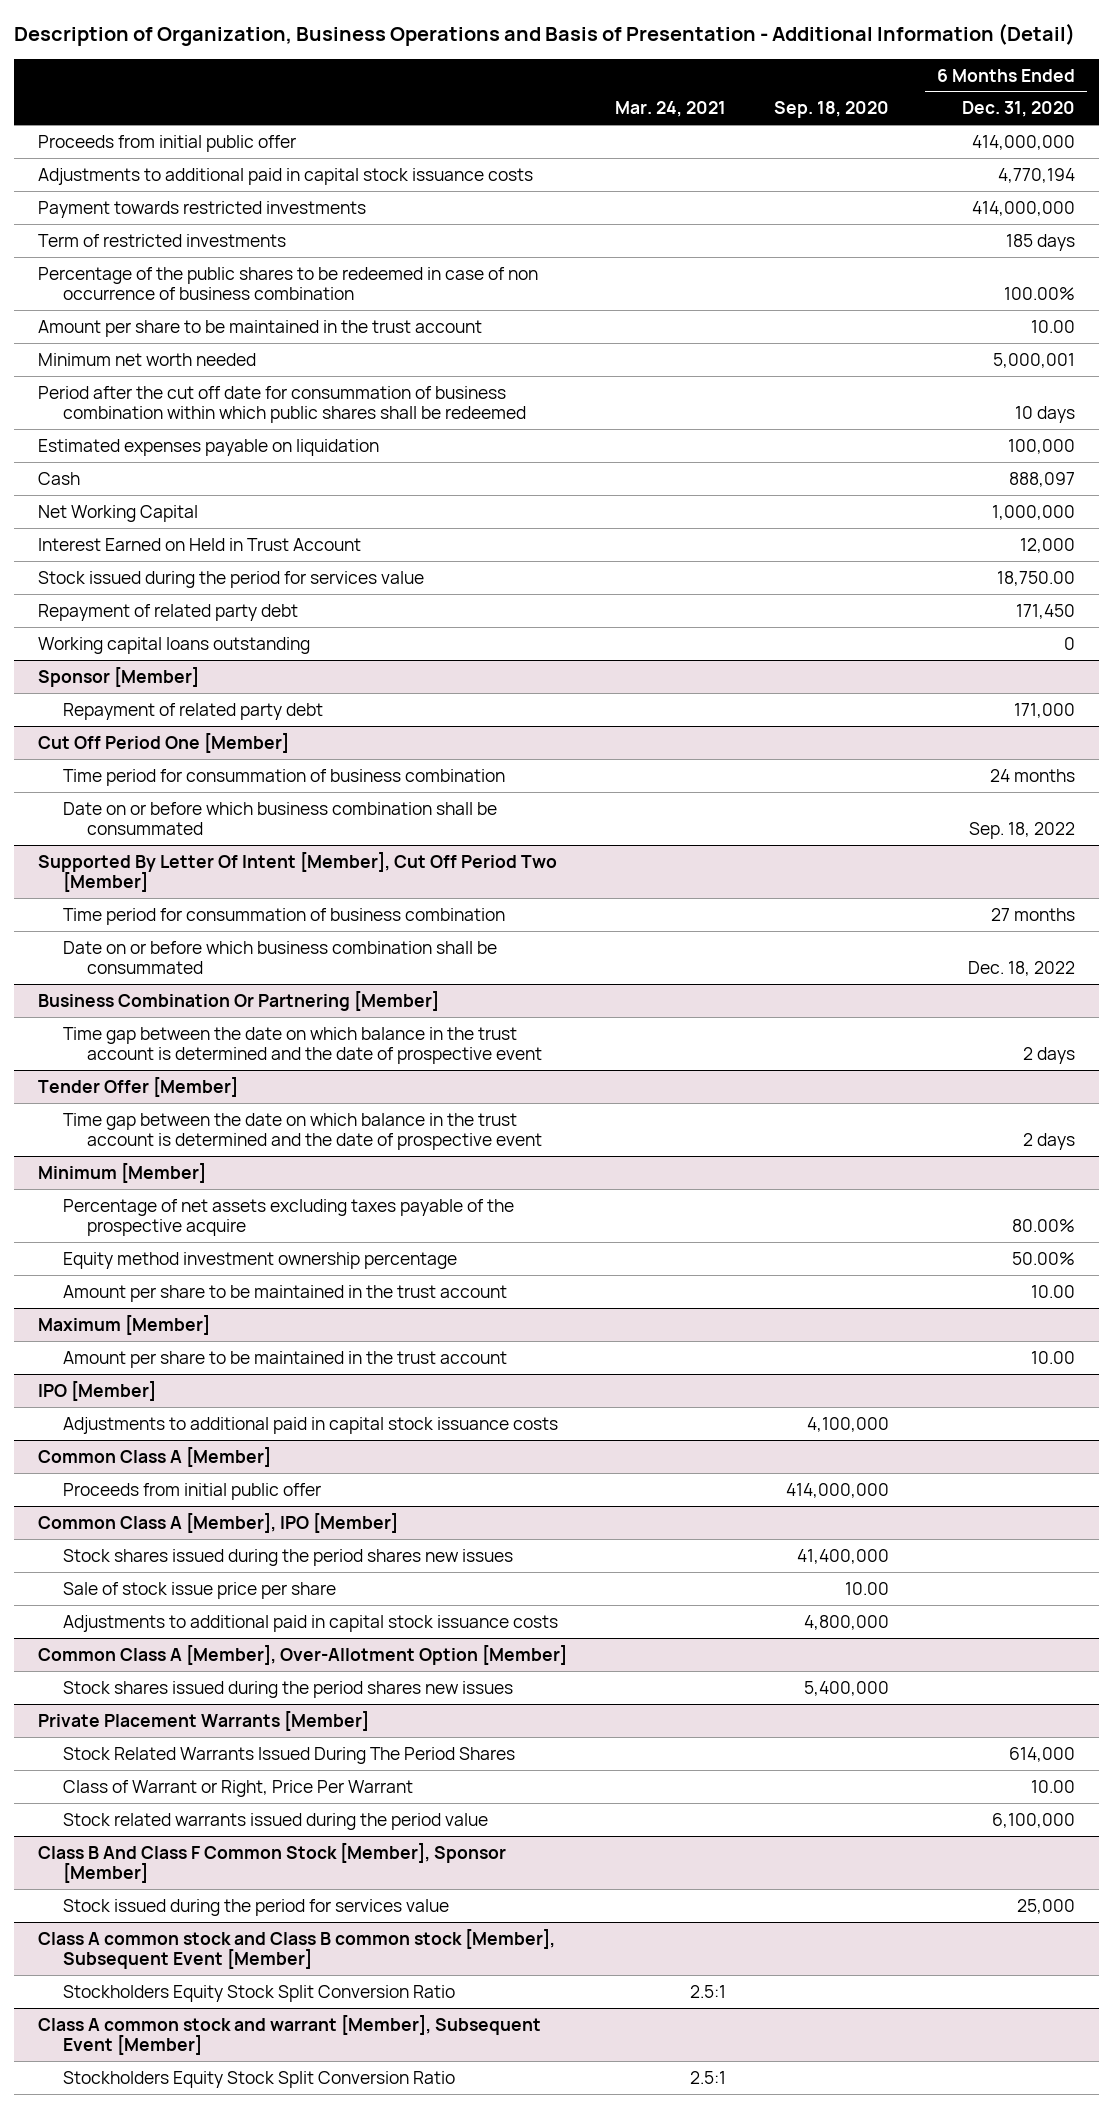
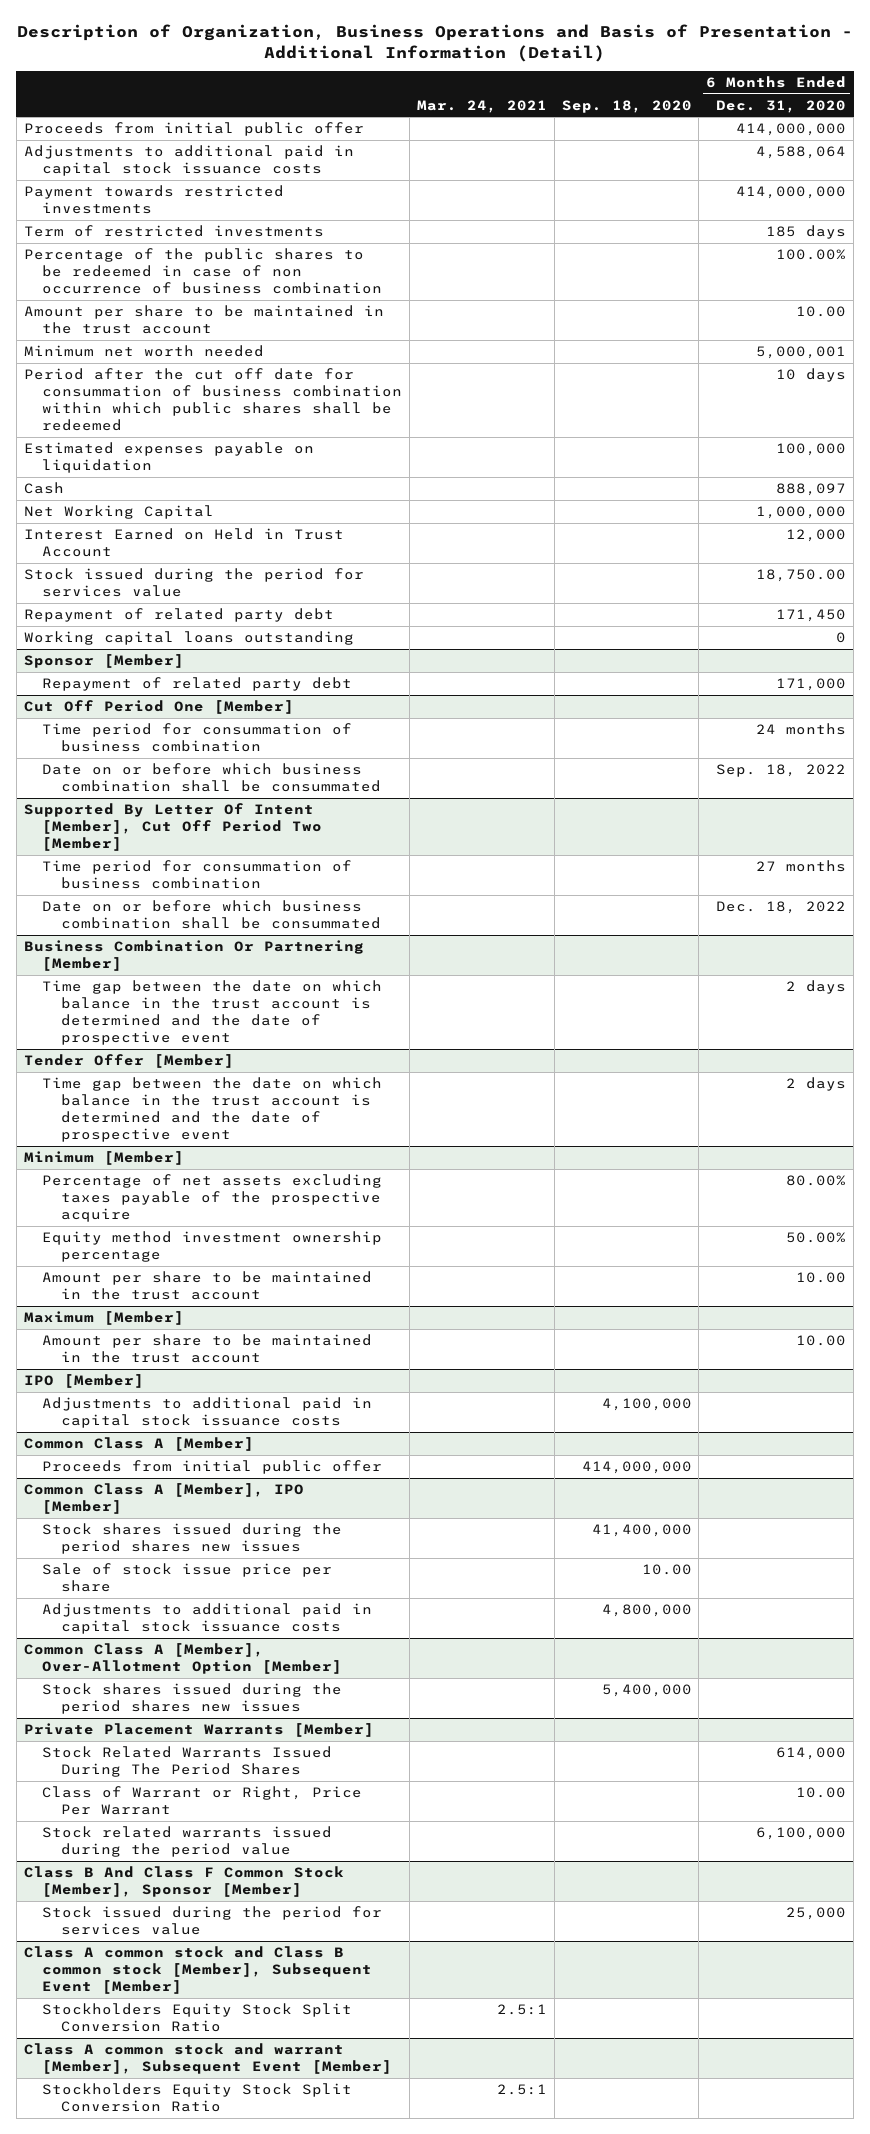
- Adjustments to additional paid in capital stock issuance costs | | | 4,770,194
+ Adjustments to additional paid in capital stock issuance costs | | | 4,588,064

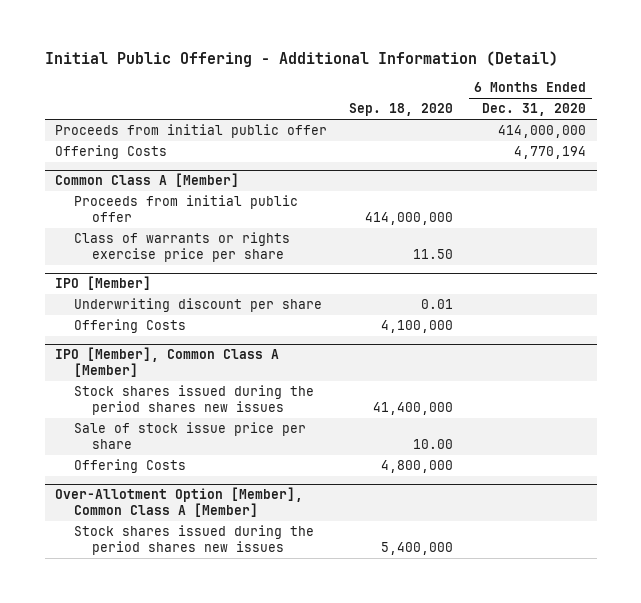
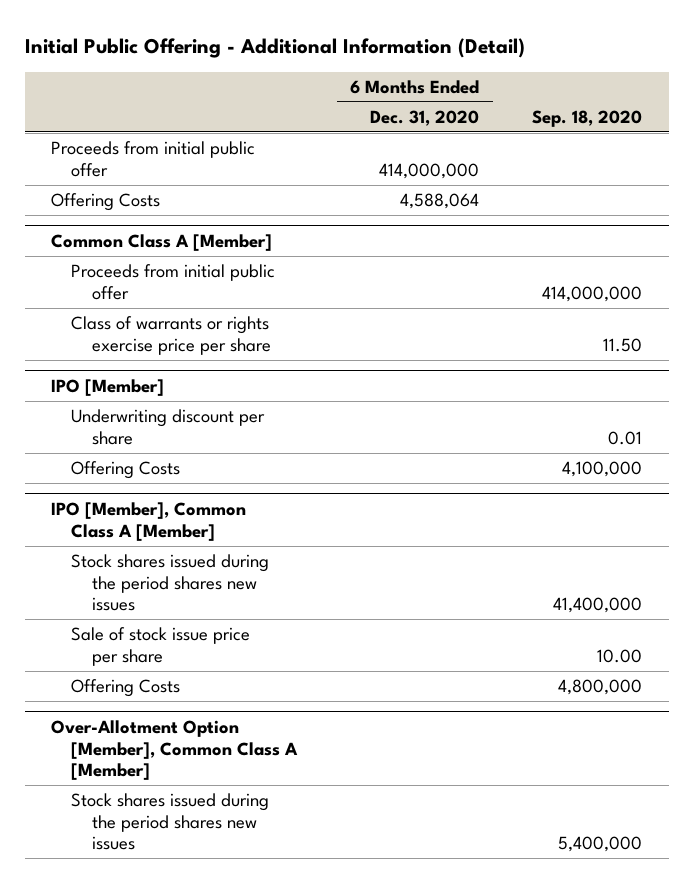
- | Sep. 18, 2020 | 6 Months Ended Dec. 31, 2020
+ | 6 Months Ended Dec. 31, 2020 | Sep. 18, 2020
- Offering Costs | | 4,770,194
+ Offering Costs | 4,588,064 |

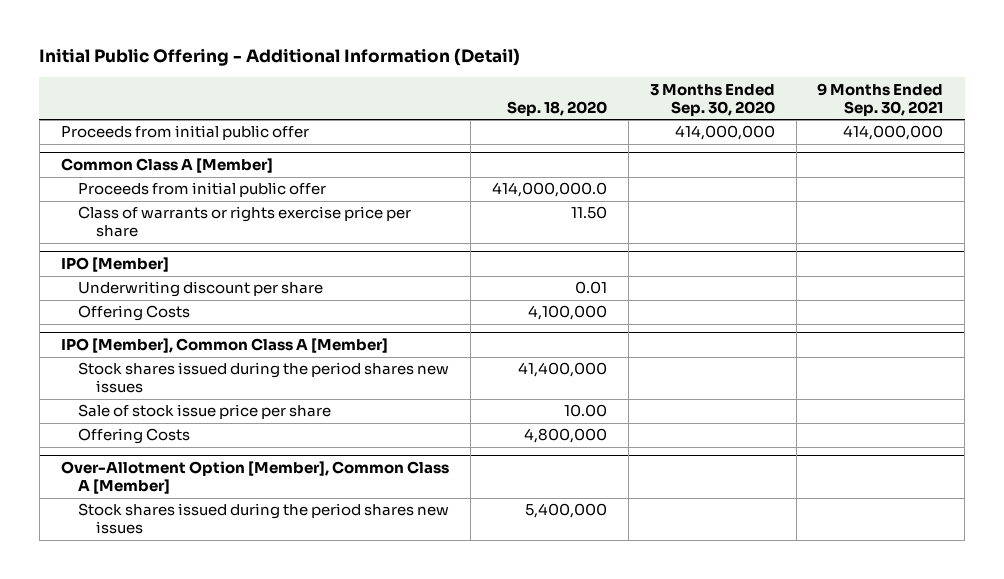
- | 6 Months Ended Dec. 31, 2020 | Sep. 18, 2020
+ | Sep. 18, 2020 | 3 Months Ended Sep. 30, 2020 | 9 Months Ended Sep. 30, 2021
- Offering Costs | 4,588,064 |
@ Common Class A [Member]
- Proceeds from initial public offer | | 414,000,000
+ Proceeds from initial public offer | 414,000,000.0 | |

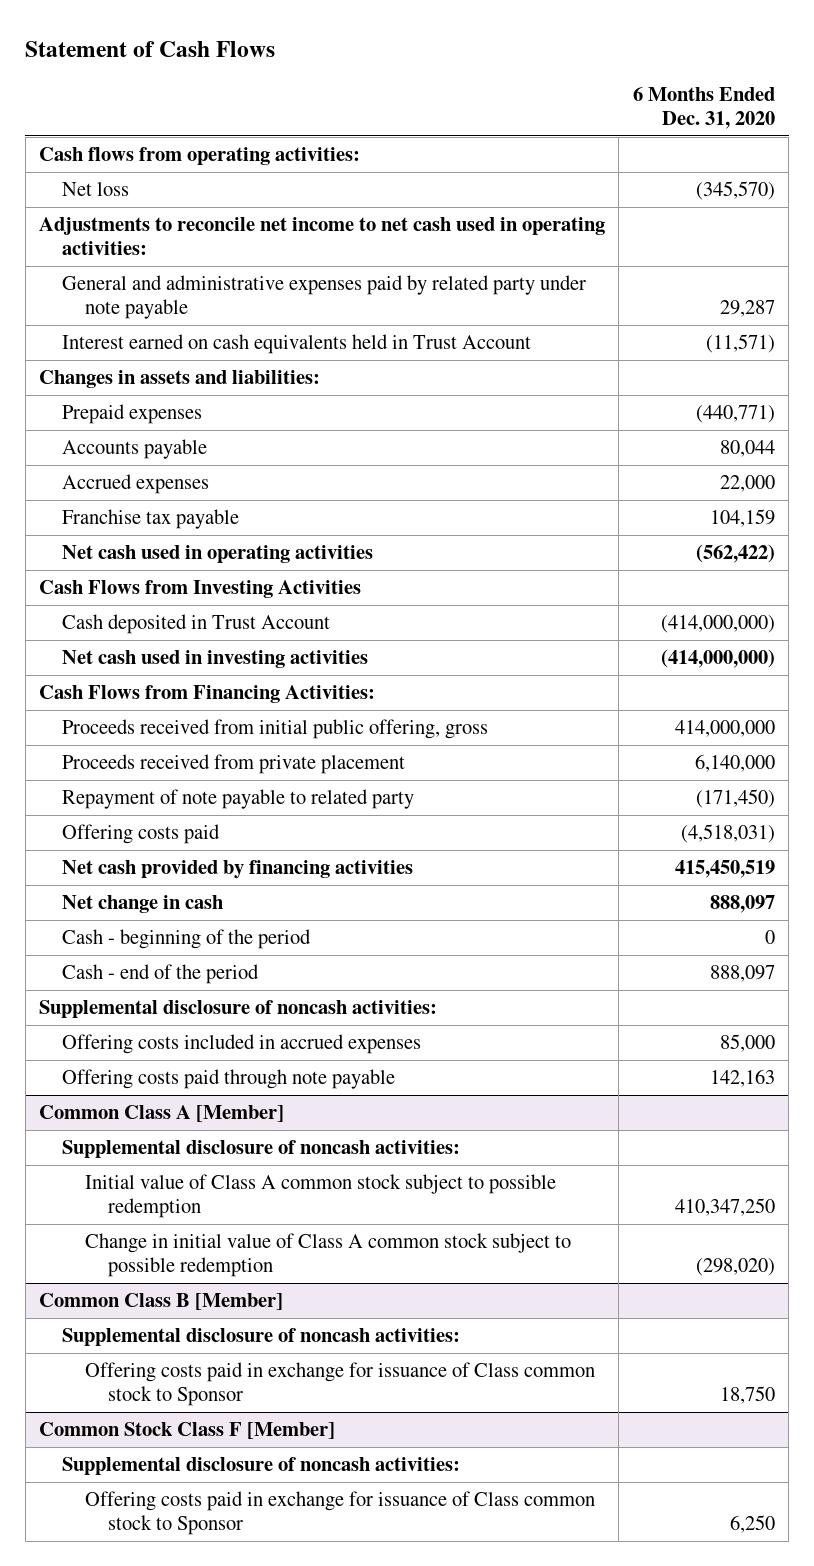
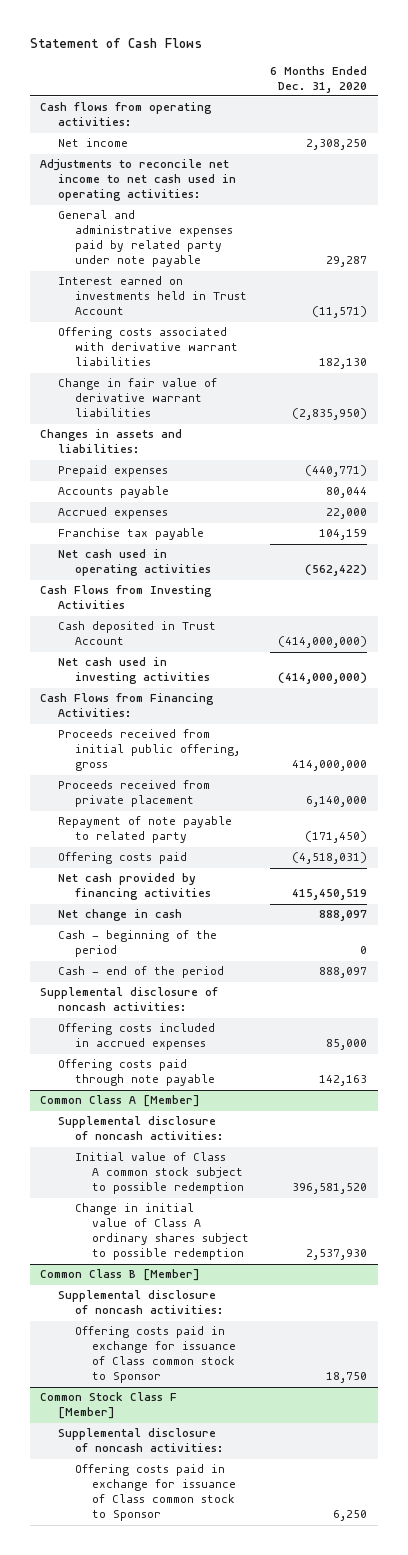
- Net loss | (345,570)
+ Net income | 2,308,250
- Interest earned on cash equivalents held in Trust Account | (11,571)
+ Interest earned on investments held in Trust Account | (11,571)
+ Offering costs associated with derivative warrant liabilities | 182,130
+ Change in fair value of derivative warrant liabilities | (2,835,950)
@ Common Class A [Member]
- Initial value of Class A common stock subject to possible redemption | 410,347,250
- Change in initial value of Class A common stock subject to possible redemption | (298,020)
+ Initial value of Class A common stock subject to possible redemption | 396,581,520
+ Change in initial value of Class A ordinary shares subject to possible redemption | 2,537,930

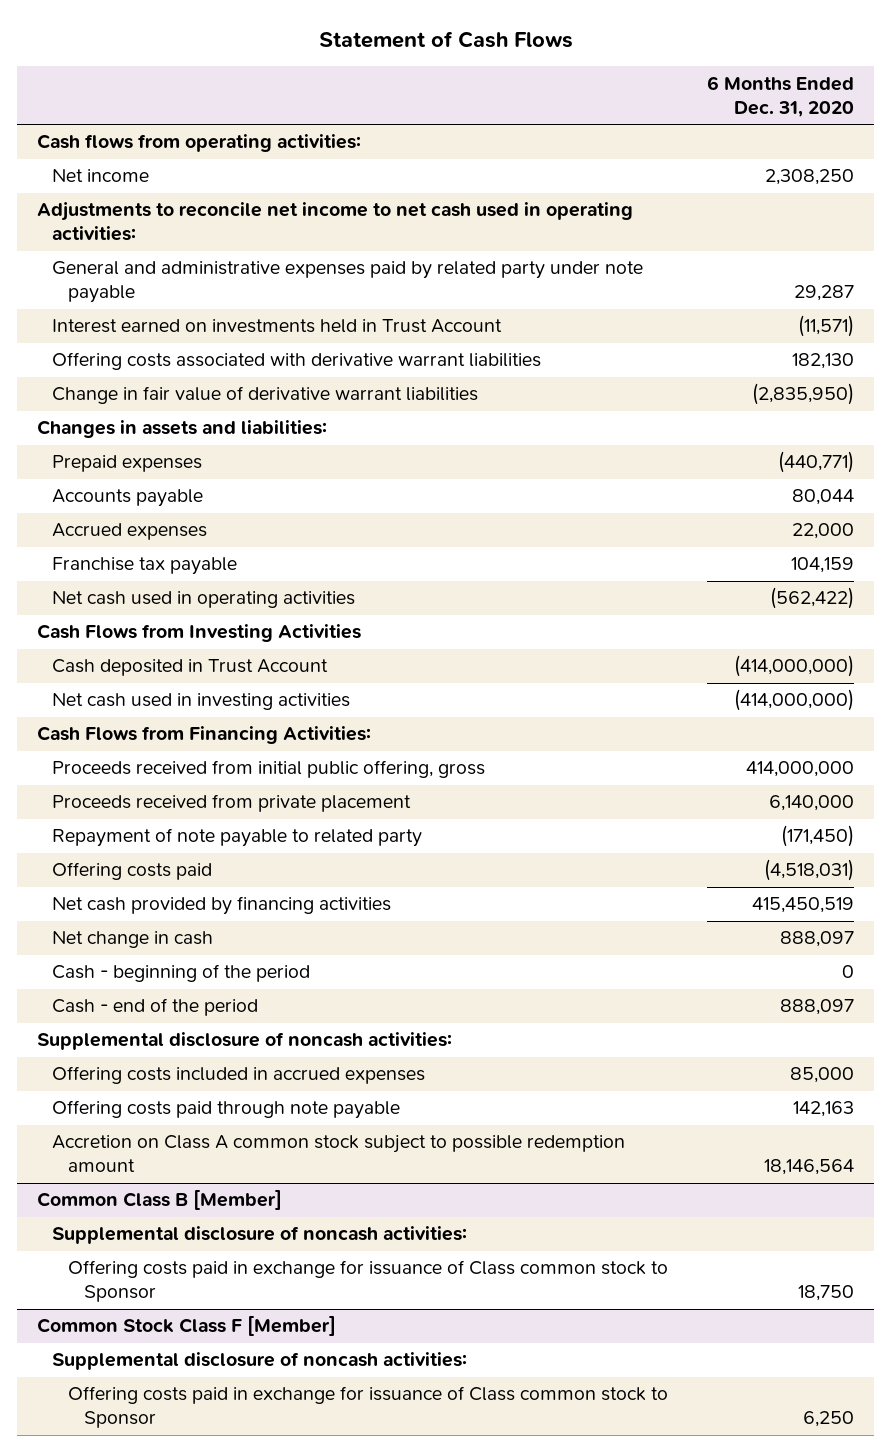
- Common Class A [Member]
- Supplemental disclosure of noncash activities:
- Initial value of Class A common stock subject to possible redemption | 396,581,520
- Change in initial value of Class A ordinary shares subject to possible redemption | 2,537,930
+ Accretion on Class A common stock subject to possible redemption amount | 18,146,564

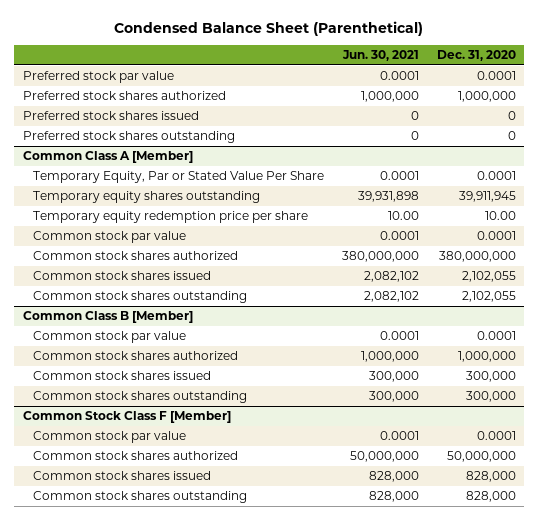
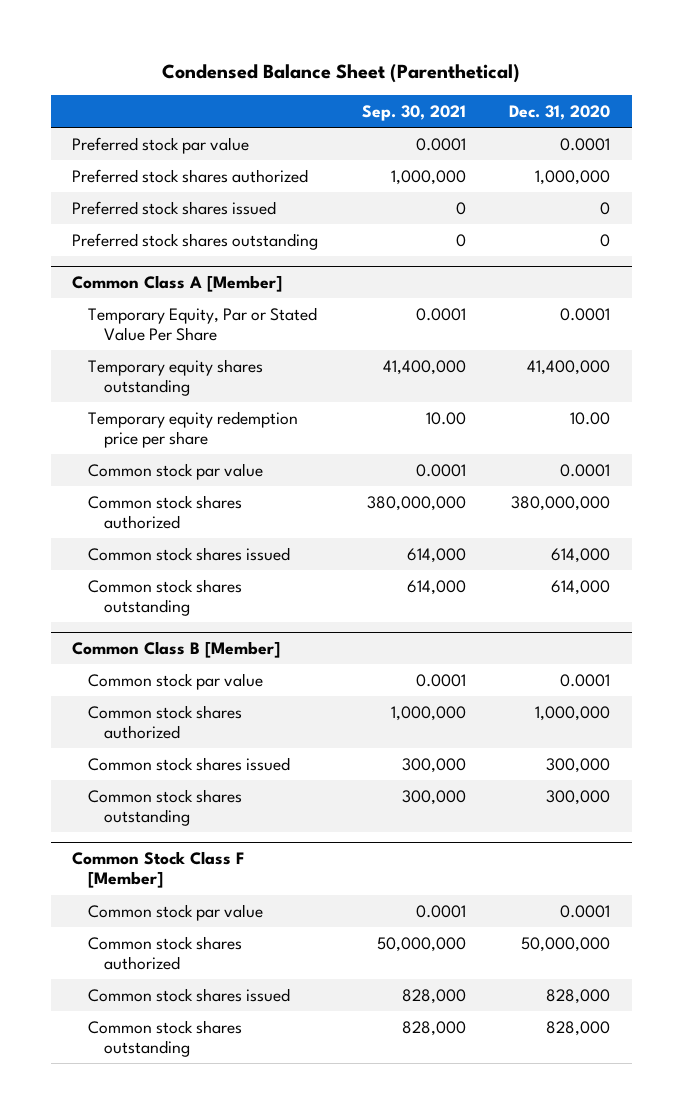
- | Jun. 30, 2021 | Dec. 31, 2020
+ | Sep. 30, 2021 | Dec. 31, 2020
@ Common Class A [Member]
- Temporary equity shares outstanding | 39,931,898 | 39,911,945
+ Temporary equity shares outstanding | 41,400,000 | 41,400,000
- Common stock shares issued | 2,082,102 | 2,102,055
- Common stock shares outstanding | 2,082,102 | 2,102,055
+ Common stock shares issued | 614,000 | 614,000
+ Common stock shares outstanding | 614,000 | 614,000

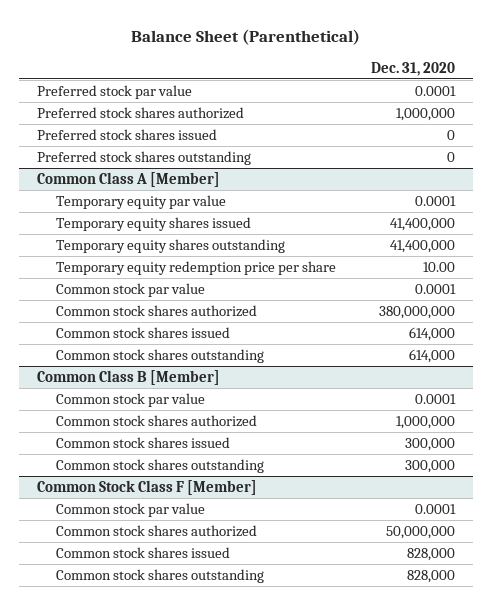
- Condensed Balance Sheet (Parenthetical)
+ Balance Sheet (Parenthetical)
- | Sep. 30, 2021 | Dec. 31, 2020
+ | Dec. 31, 2020
@ Common Class A [Member]
- Temporary Equity, Par or Stated Value Per Share | 0.0001 | 0.0001
+ Temporary equity par value | 0.0001
+ Temporary equity shares issued | 41,400,000

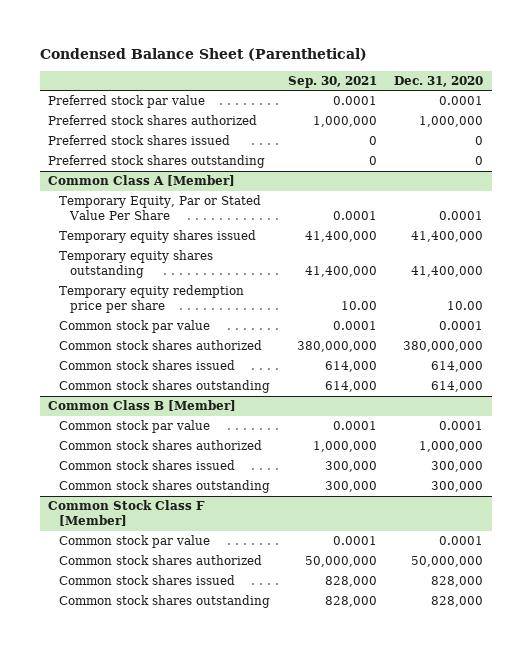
- Balance Sheet (Parenthetical)
+ Condensed Balance Sheet (Parenthetical)
- | Dec. 31, 2020
+ | Sep. 30, 2021 | Dec. 31, 2020
@ Common Class A [Member]
- Temporary equity par value | 0.0001
+ Temporary Equity, Par or Stated Value Per Share | 0.0001 | 0.0001

